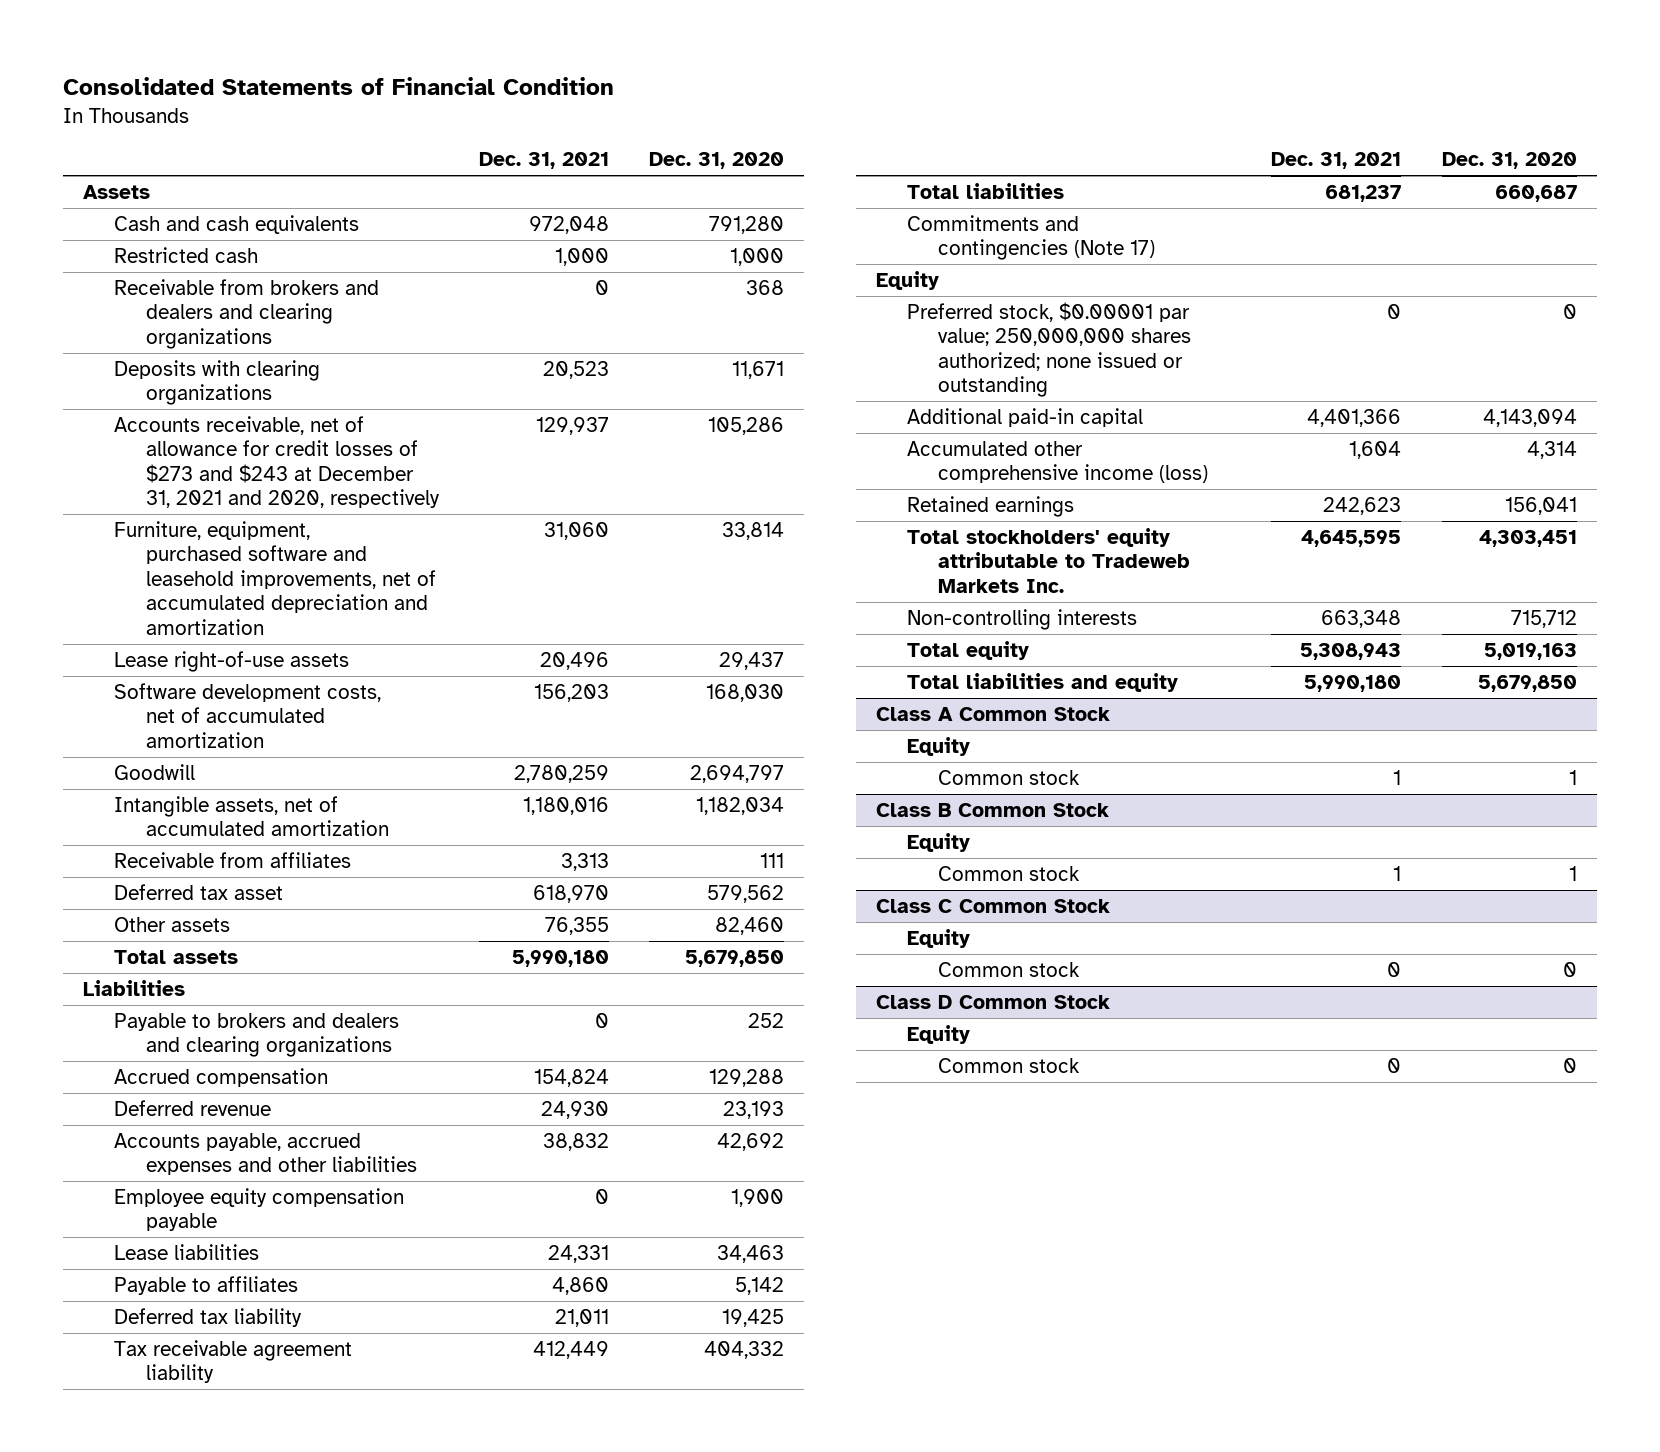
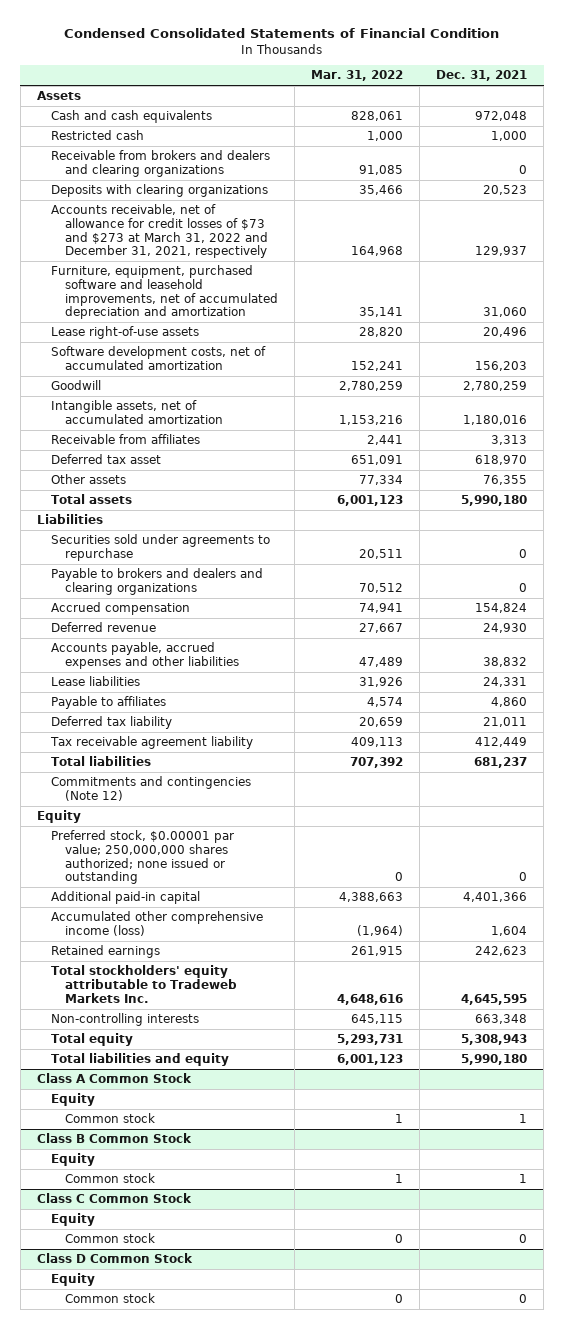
- Consolidated Statements of Financial Condition
+ Condensed Consolidated Statements of Financial Condition
- | Dec. 31, 2021 | Dec. 31, 2020
+ | Mar. 31, 2022 | Dec. 31, 2021
- Accounts receivable, net of allowance for credit losses of $273 and $243 at December 31, 2021 and 2020, respectively | 129,937 | 105,286
+ Accounts receivable, net of allowance for credit losses of $73 and $273 at March 31, 2022 and December 31, 2021, respectively | 164,968 | 129,937
+ Securities sold under agreements to repurchase | 20,511 | 0
- Employee equity compensation payable | 0 | 1,900
- Commitments and contingencies (Note 17)
+ Commitments and contingencies (Note 12)

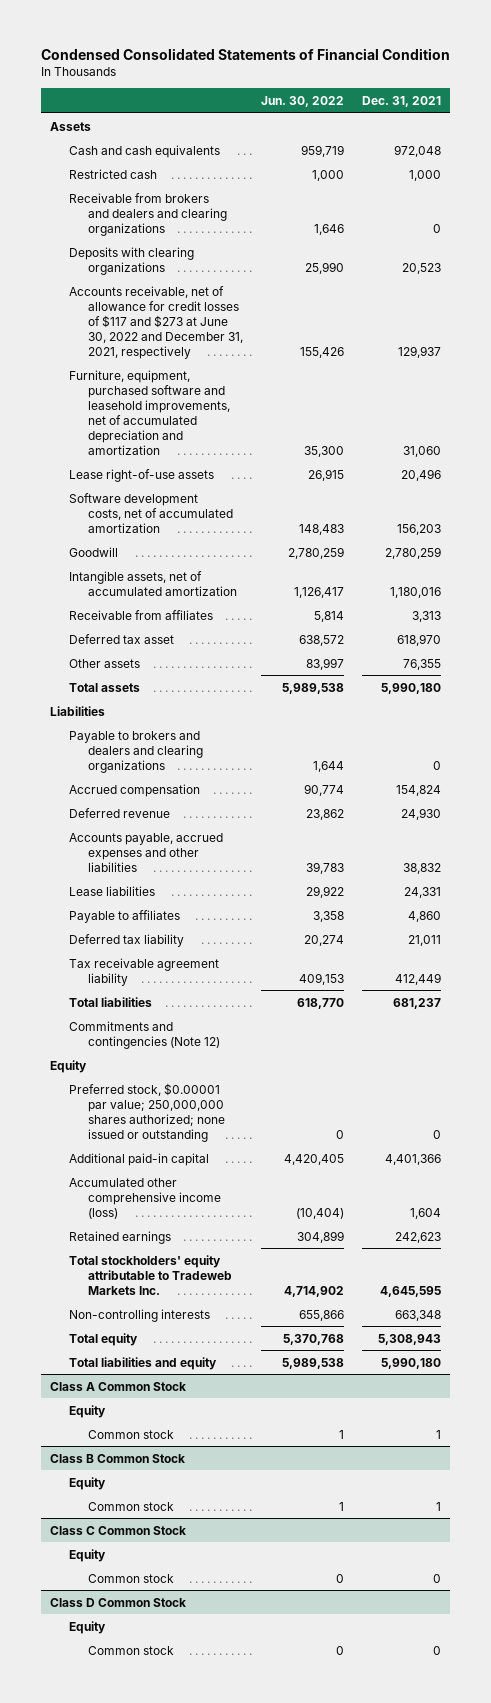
- | Mar. 31, 2022 | Dec. 31, 2021
+ | Jun. 30, 2022 | Dec. 31, 2021
- Accounts receivable, net of allowance for credit losses of $73 and $273 at March 31, 2022 and December 31, 2021, respectively | 164,968 | 129,937
+ Accounts receivable, net of allowance for credit losses of $117 and $273 at June 30, 2022 and December 31, 2021, respectively | 155,426 | 129,937
- Securities sold under agreements to repurchase | 20,511 | 0

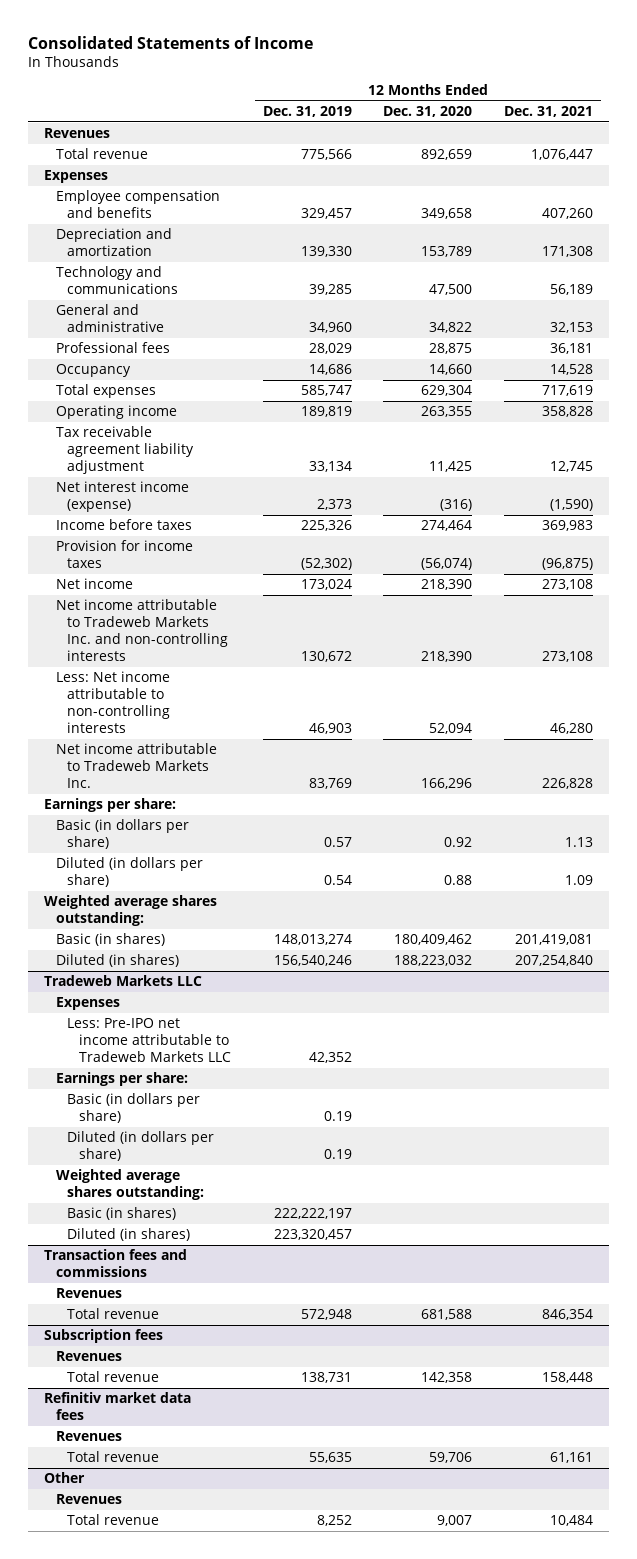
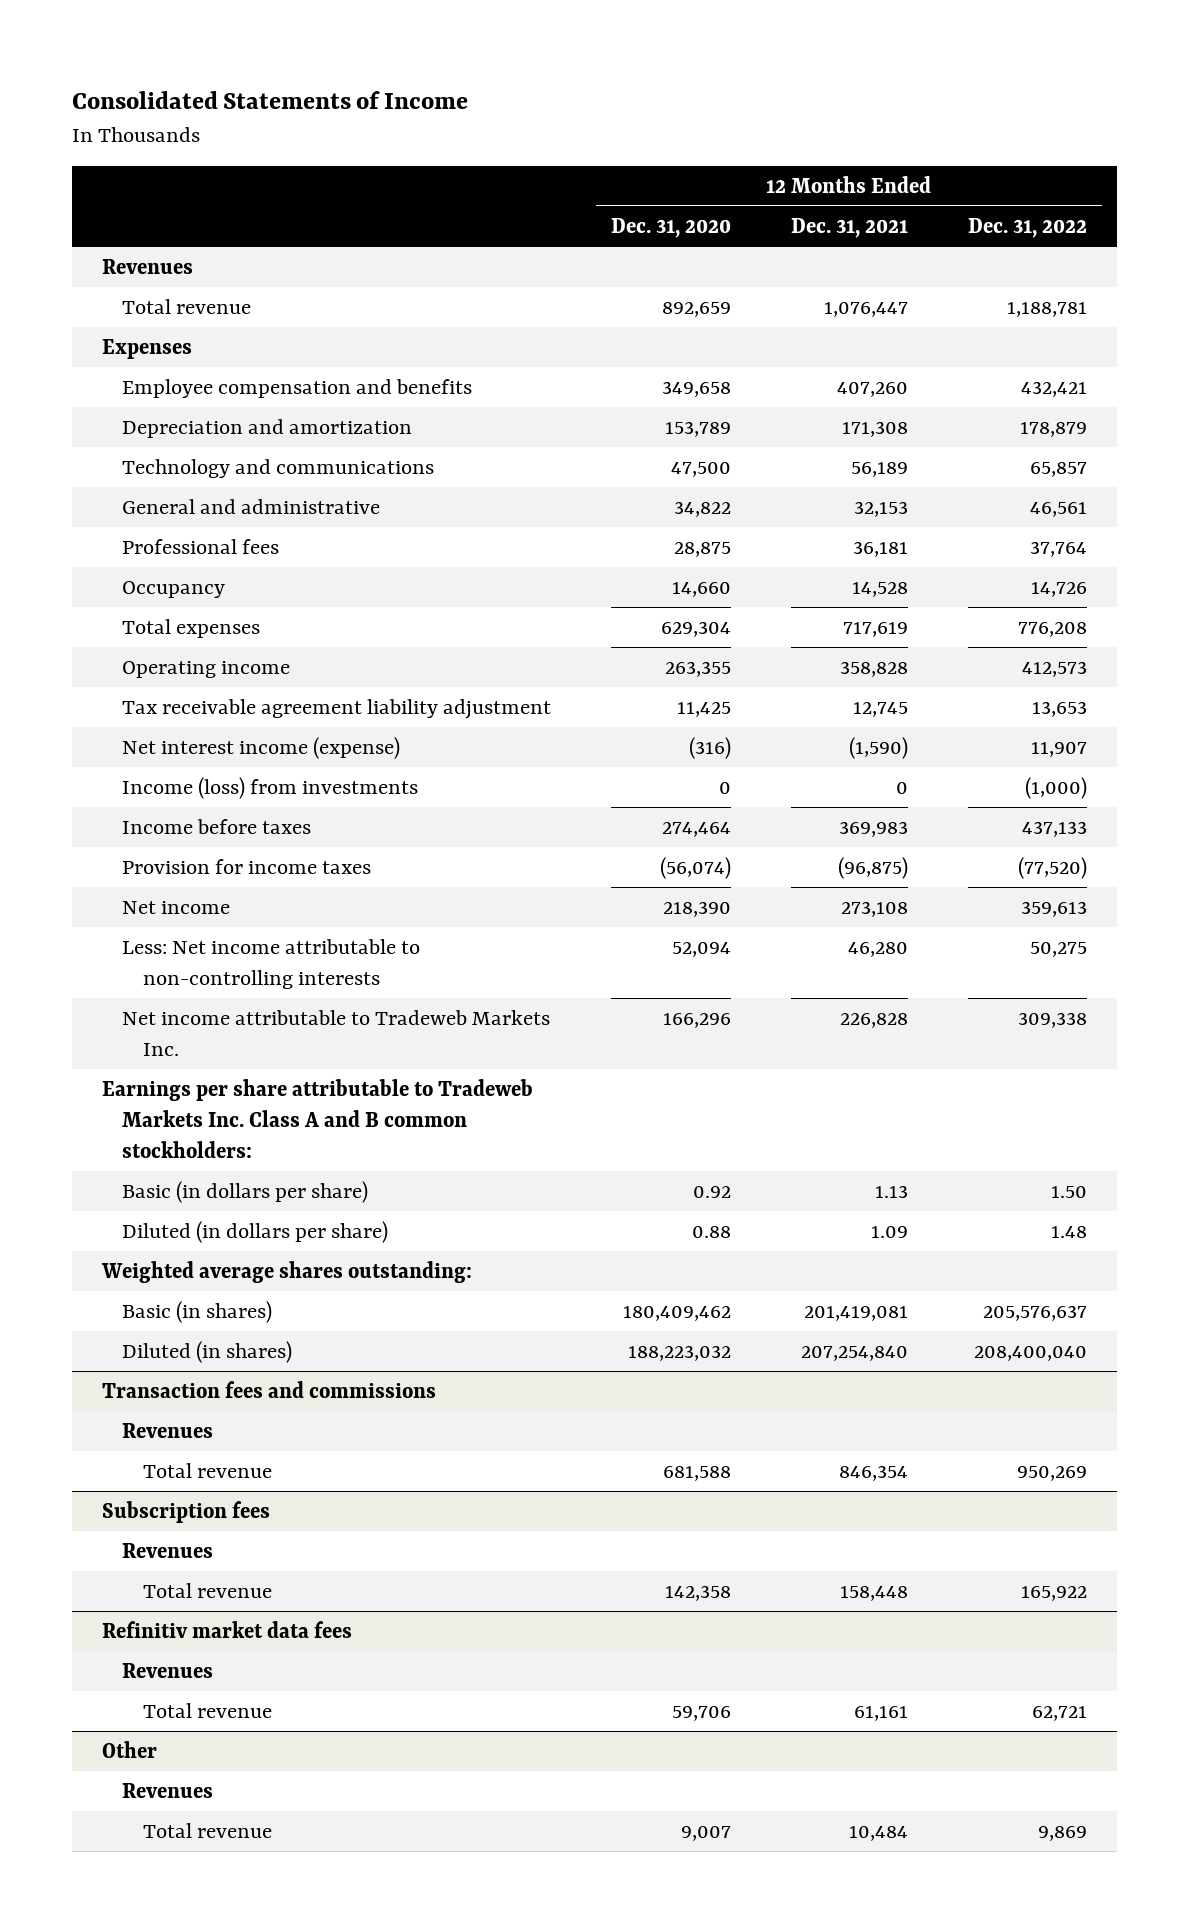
- | 12 Months Ended Dec. 31, 2019 | 12 Months Ended Dec. 31, 2020 | 12 Months Ended Dec. 31, 2021
+ | 12 Months Ended Dec. 31, 2020 | 12 Months Ended Dec. 31, 2021 | 12 Months Ended Dec. 31, 2022
+ Income (loss) from investments | 0 | 0 | (1,000)
- Net income attributable to Tradeweb Markets Inc. and non-controlling interests | 130,672 | 218,390 | 273,108
- Earnings per share:
+ Earnings per share attributable to Tradeweb Markets Inc. Class A and B common stockholders:
- Tradeweb Markets LLC
- Expenses
- Less: Pre-IPO net income attributable to Tradeweb Markets LLC | 42,352 | |
- Earnings per share:
- Basic (in dollars per share) | 0.19 | |
- Diluted (in dollars per share) | 0.19 | |
- Weighted average shares outstanding:
- Basic (in shares) | 222,222,197 | |
- Diluted (in shares) | 223,320,457 | |

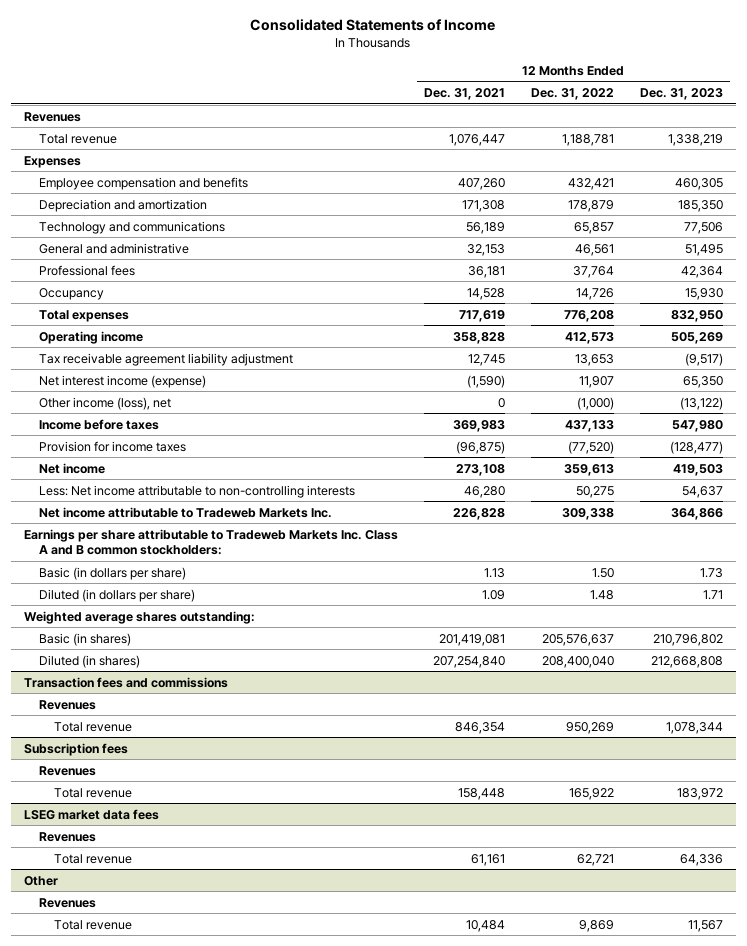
- | 12 Months Ended Dec. 31, 2020 | 12 Months Ended Dec. 31, 2021 | 12 Months Ended Dec. 31, 2022
+ | 12 Months Ended Dec. 31, 2021 | 12 Months Ended Dec. 31, 2022 | 12 Months Ended Dec. 31, 2023
- Income (loss) from investments | 0 | 0 | (1,000)
+ Other income (loss), net | 0 | (1,000) | (13,122)
- Refinitiv market data fees
+ LSEG market data fees

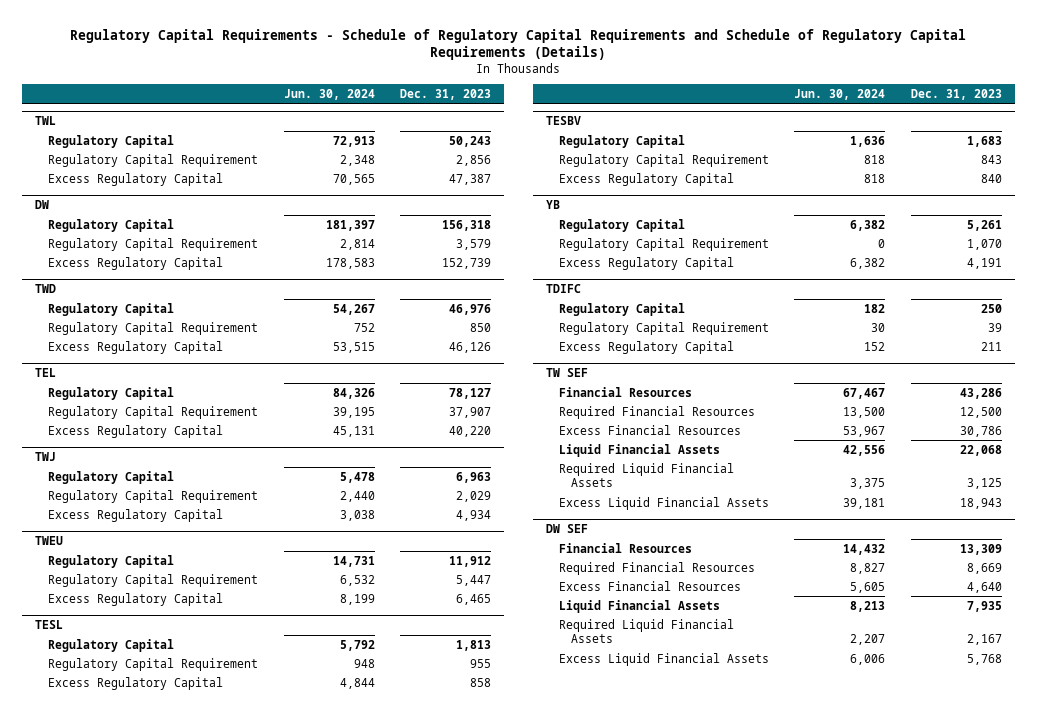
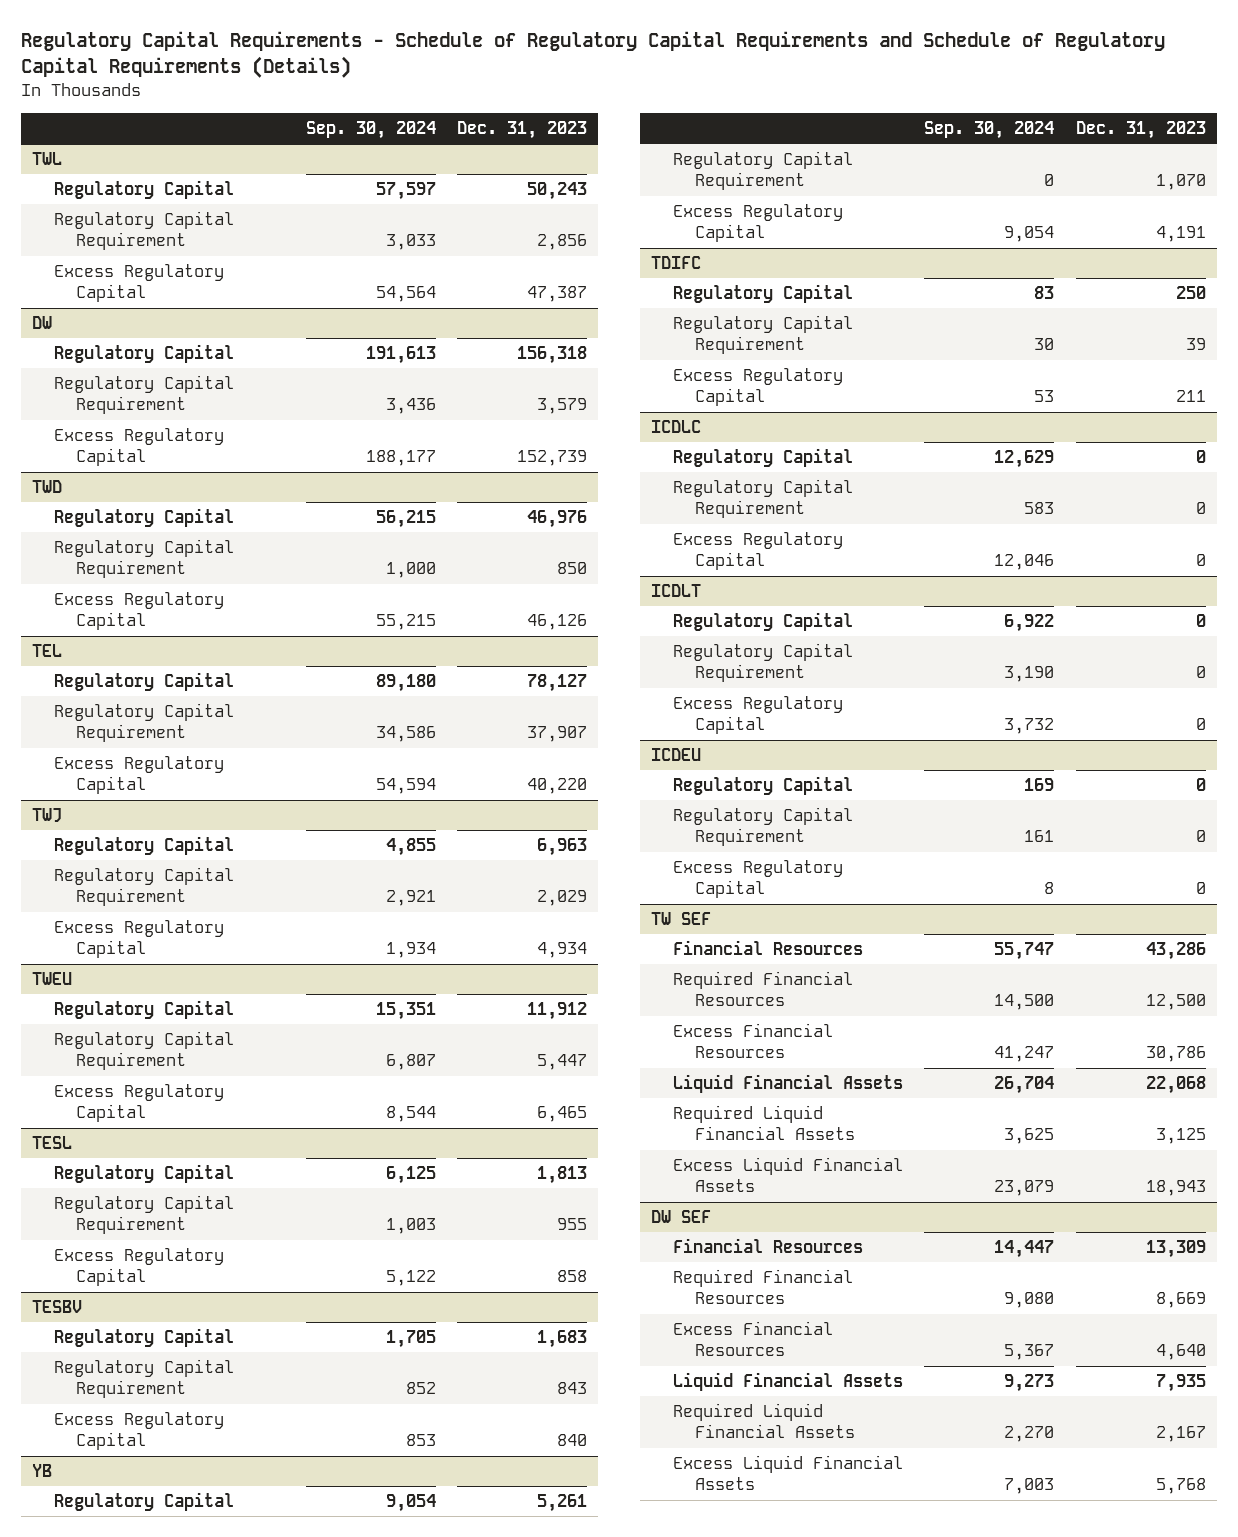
- | Jun. 30, 2024 | Dec. 31, 2023
+ | Sep. 30, 2024 | Dec. 31, 2023
+ ICDLC
+ Regulatory Capital | 12,629 | 0
+ Regulatory Capital Requirement | 583 | 0
+ Excess Regulatory Capital | 12,046 | 0
+ ICDLT
+ Regulatory Capital | 6,922 | 0
+ Regulatory Capital Requirement | 3,190 | 0
+ Excess Regulatory Capital | 3,732 | 0
+ ICDEU
+ Regulatory Capital | 169 | 0
+ Regulatory Capital Requirement | 161 | 0
+ Excess Regulatory Capital | 8 | 0

